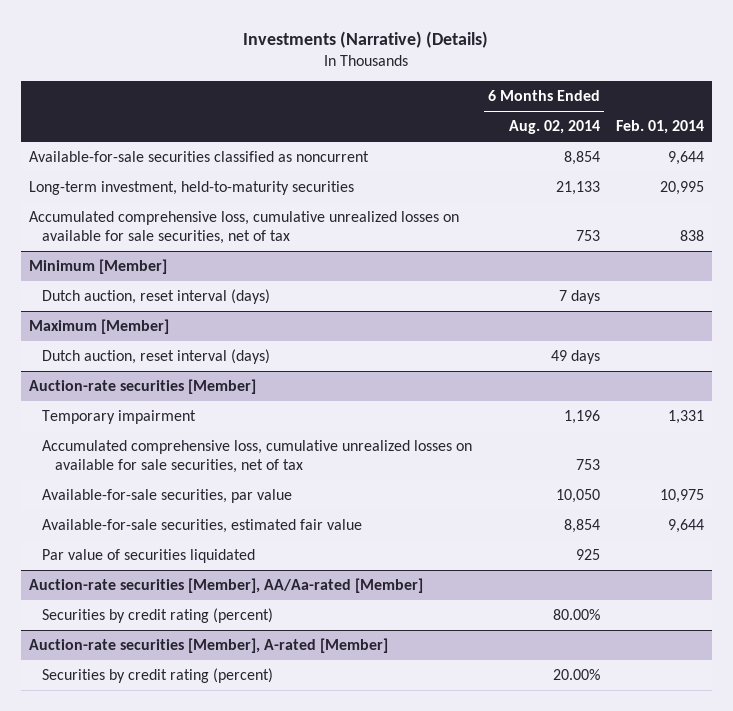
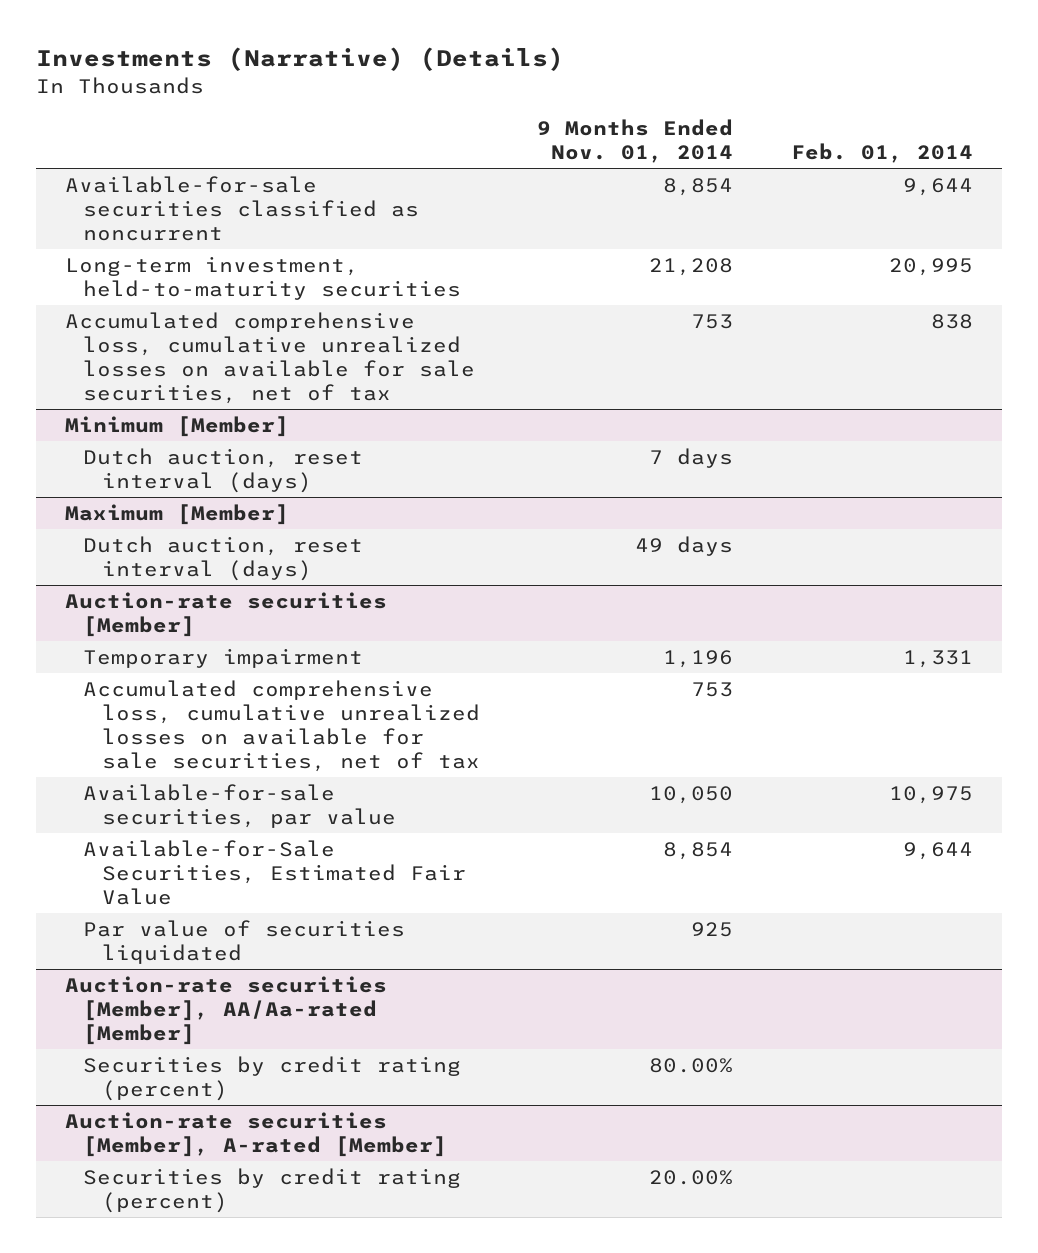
- | 6 Months Ended Aug. 02, 2014 | Feb. 01, 2014
+ | 9 Months Ended Nov. 01, 2014 | Feb. 01, 2014
@ Auction-rate securities [Member]
- Available-for-sale securities, estimated fair value | 8,854 | 9,644
+ Available-for-Sale Securities, Estimated Fair Value | 8,854 | 9,644

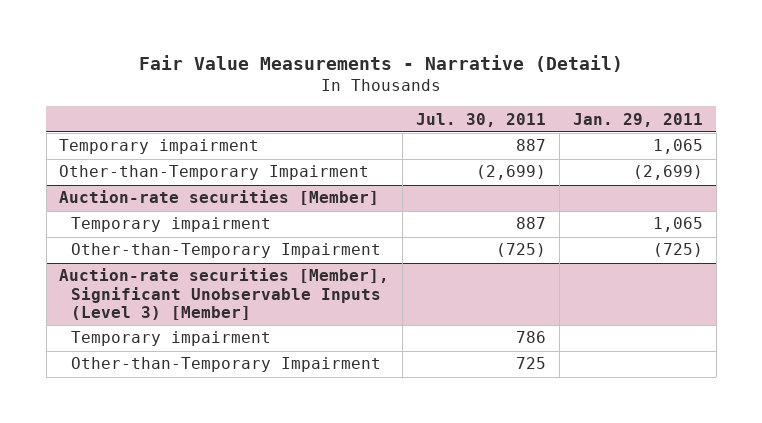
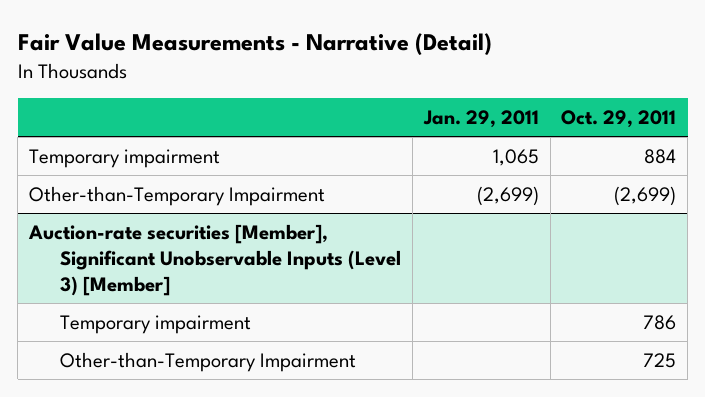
- | Jul. 30, 2011 | Jan. 29, 2011
+ | Jan. 29, 2011 | Oct. 29, 2011
- Auction-rate securities [Member]
- Temporary impairment | 887 | 1,065
- Other-than-Temporary Impairment | (725) | (725)

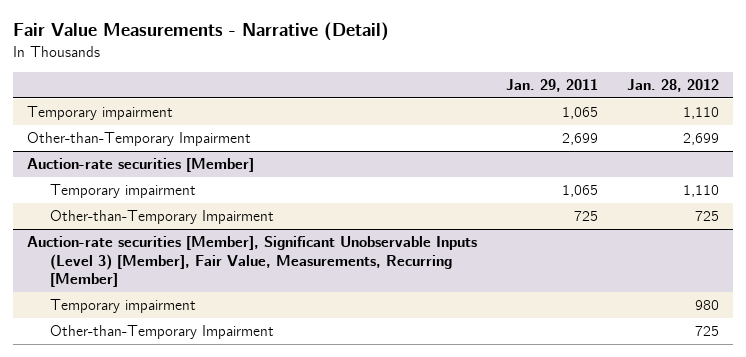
- | Jan. 29, 2011 | Oct. 29, 2011
+ | Jan. 29, 2011 | Jan. 28, 2012
- Other-than-Temporary Impairment | (2,699) | (2,699)
- Auction-rate securities [Member], Significant Unobservable Inputs (Level 3) [Member]
+ Other-than-Temporary Impairment | 2,699 | 2,699
+ Auction-rate securities [Member]
+ Temporary impairment | 1,065 | 1,110
+ Other-than-Temporary Impairment | 725 | 725
+ Auction-rate securities [Member], Significant Unobservable Inputs (Level 3) [Member], Fair Value, Measurements, Recurring [Member]

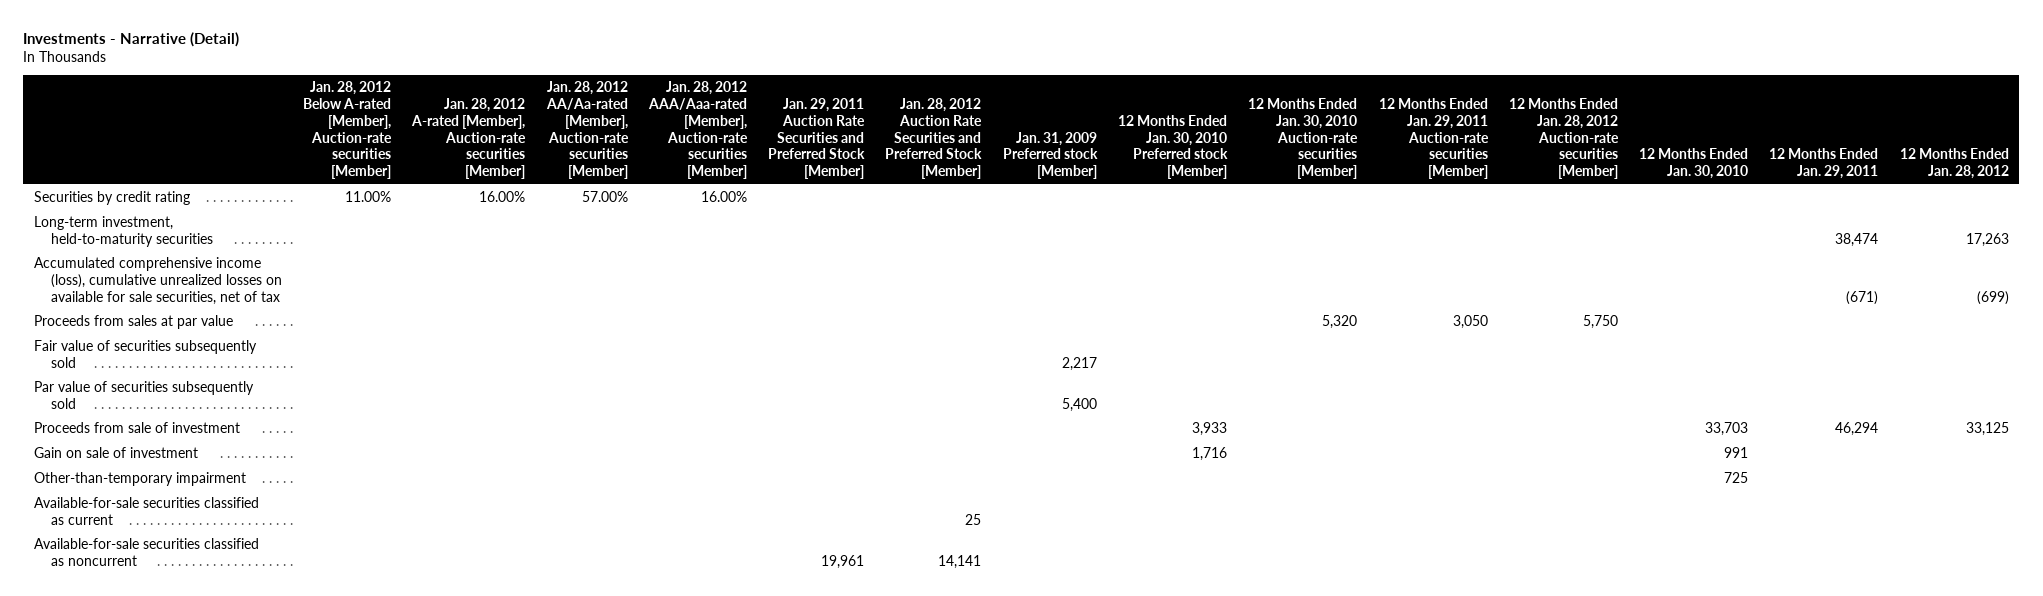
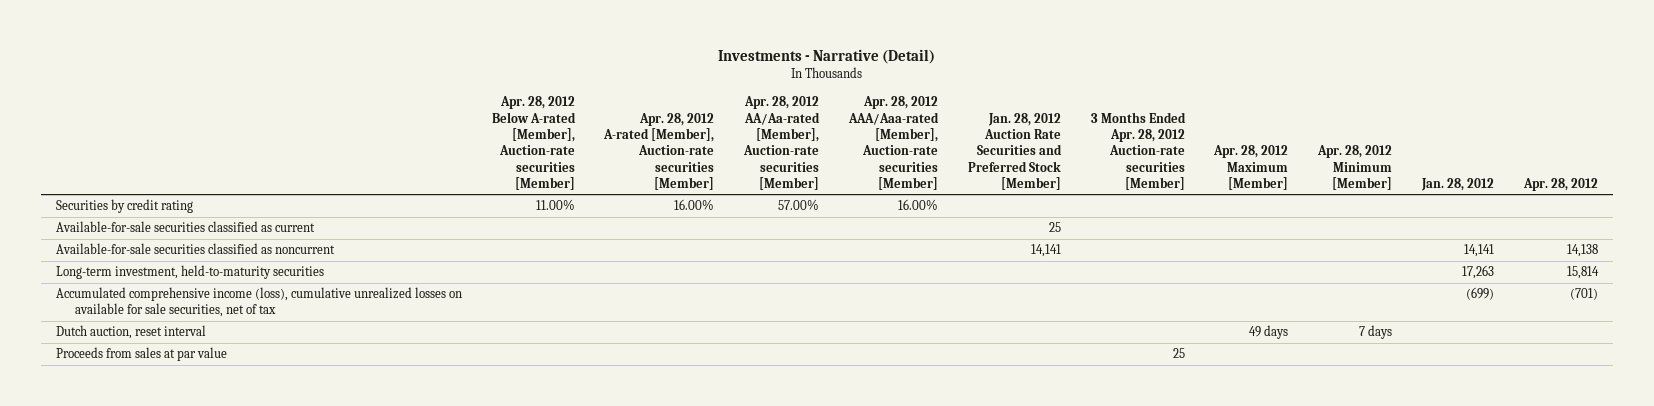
- | Jan. 28, 2012 Below A-rated [Member], Auction-rate securities [Member] | Jan. 28, 2012 A-rated [Member], Auction-rate securities [Member] | Jan. 28, 2012 AA/Aa-rated [Member], Auction-rate securities [Member] | Jan. 28, 2012 AAA/Aaa-rated [Member], Auction-rate securities [Member] | Jan. 29, 2011 Auction Rate Securities and Preferred Stock [Member] | Jan. 28, 2012 Auction Rate Securities and Preferred Stock [Member] | Jan. 31, 2009 Preferred stock [Member] | 12 Months Ended Jan. 30, 2010 Preferred stock [Member] | 12 Months Ended Jan. 30, 2010 Auction-rate securities [Member] | 12 Months Ended Jan. 29, 2011 Auction-rate securities [Member] | 12 Months Ended Jan. 28, 2012 Auction-rate securities [Member] | 12 Months Ended Jan. 30, 2010 | 12 Months Ended Jan. 29, 2011 | 12 Months Ended Jan. 28, 2012
+ | Apr. 28, 2012 Below A-rated [Member], Auction-rate securities [Member] | Apr. 28, 2012 A-rated [Member], Auction-rate securities [Member] | Apr. 28, 2012 AA/Aa-rated [Member], Auction-rate securities [Member] | Apr. 28, 2012 AAA/Aaa-rated [Member], Auction-rate securities [Member] | Jan. 28, 2012 Auction Rate Securities and Preferred Stock [Member] | 3 Months Ended Apr. 28, 2012 Auction-rate securities [Member] | Apr. 28, 2012 Maximum [Member] | Apr. 28, 2012 Minimum [Member] | Jan. 28, 2012 | Apr. 28, 2012
moved up: Available-for-sale securities classified as current | | | | | 25 | | | | |
moved up: Available-for-sale securities classified as noncurrent | | | | | 14,141 | | | | 14,141 | 14,138
+ Dutch auction, reset interval | | | | | | | 49 days | 7 days | |
- Fair value of securities subsequently sold | | | | | | | 2,217 | | | | | | |
- Par value of securities subsequently sold | | | | | | | 5,400 | | | | | | |
- Proceeds from sale of investment | | | | | | | | 3,933 | | | | 33,703 | 46,294 | 33,125
- Gain on sale of investment | | | | | | | | 1,716 | | | | 991 | |
- Other-than-temporary impairment | | | | | | | | | | | | 725 | |

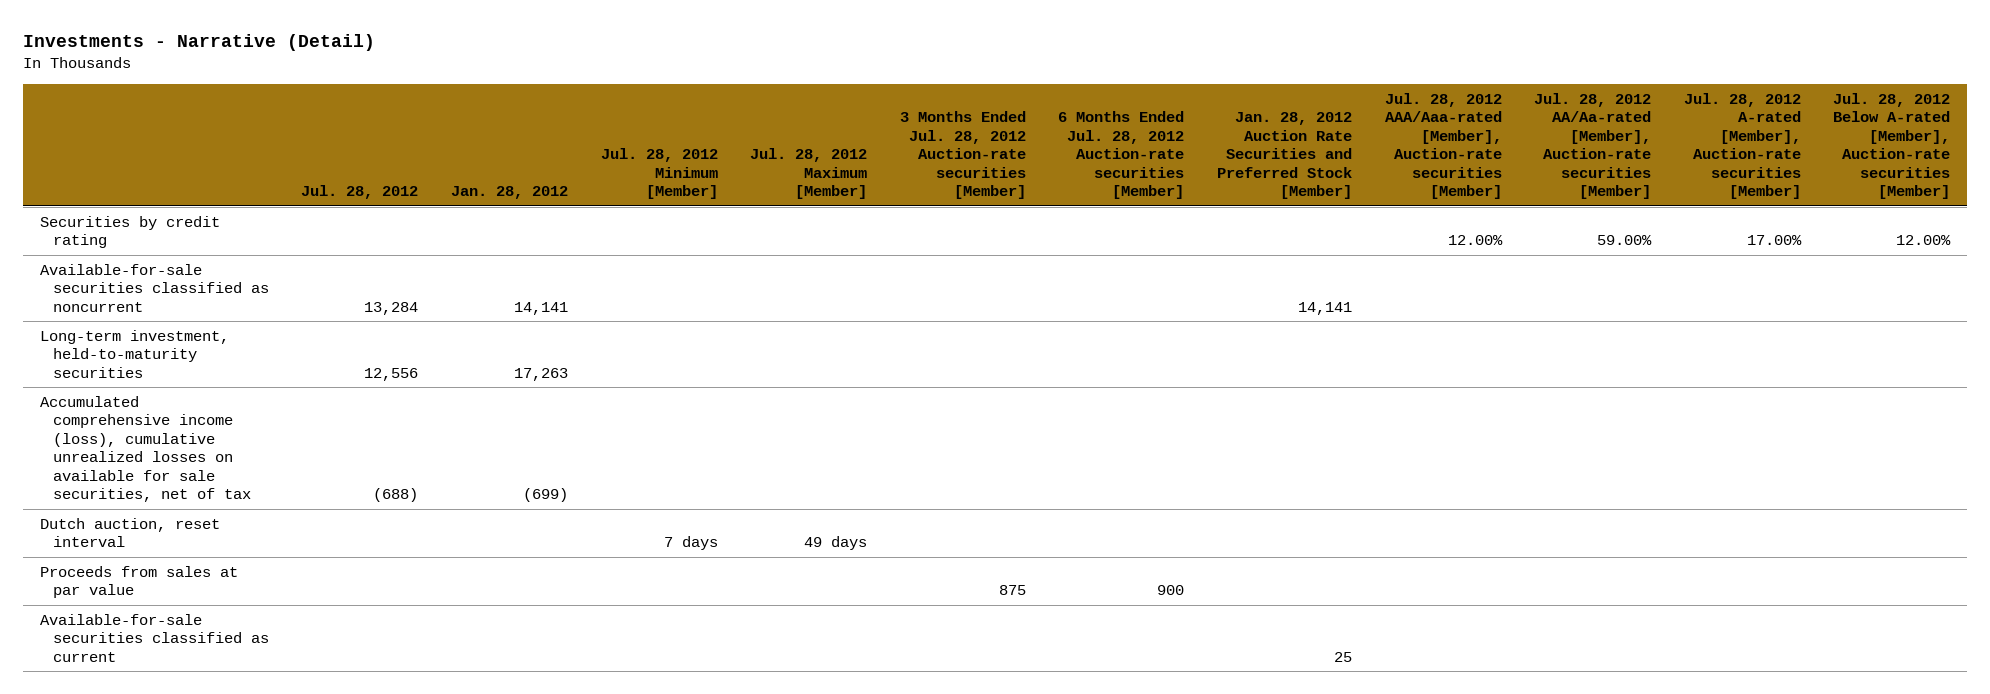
- | Apr. 28, 2012 Below A-rated [Member], Auction-rate securities [Member] | Apr. 28, 2012 A-rated [Member], Auction-rate securities [Member] | Apr. 28, 2012 AA/Aa-rated [Member], Auction-rate securities [Member] | Apr. 28, 2012 AAA/Aaa-rated [Member], Auction-rate securities [Member] | Jan. 28, 2012 Auction Rate Securities and Preferred Stock [Member] | 3 Months Ended Apr. 28, 2012 Auction-rate securities [Member] | Apr. 28, 2012 Maximum [Member] | Apr. 28, 2012 Minimum [Member] | Jan. 28, 2012 | Apr. 28, 2012
+ | Jul. 28, 2012 | Jan. 28, 2012 | Jul. 28, 2012 Minimum [Member] | Jul. 28, 2012 Maximum [Member] | 3 Months Ended Jul. 28, 2012 Auction-rate securities [Member] | 6 Months Ended Jul. 28, 2012 Auction-rate securities [Member] | Jan. 28, 2012 Auction Rate Securities and Preferred Stock [Member] | Jul. 28, 2012 AAA/Aaa-rated [Member], Auction-rate securities [Member] | Jul. 28, 2012 AA/Aa-rated [Member], Auction-rate securities [Member] | Jul. 28, 2012 A-rated [Member], Auction-rate securities [Member] | Jul. 28, 2012 Below A-rated [Member], Auction-rate securities [Member]
moved down: Available-for-sale securities classified as current | | | | | | | 25 | | | |

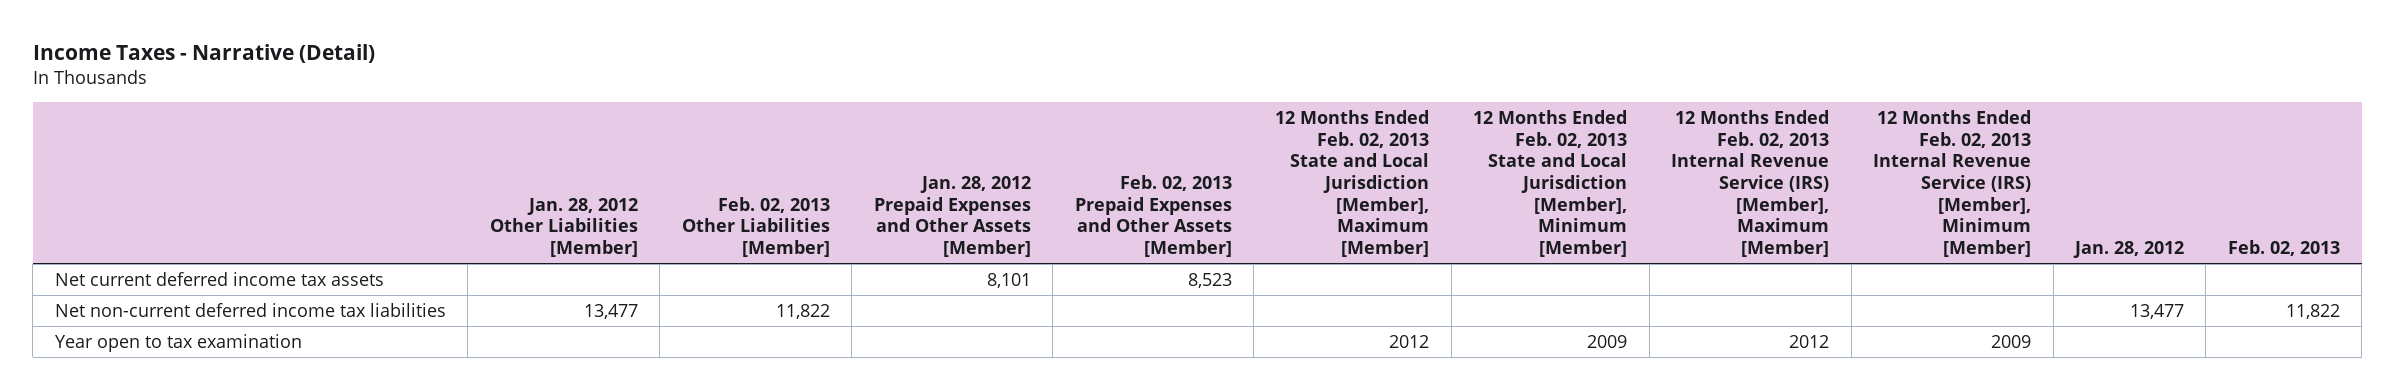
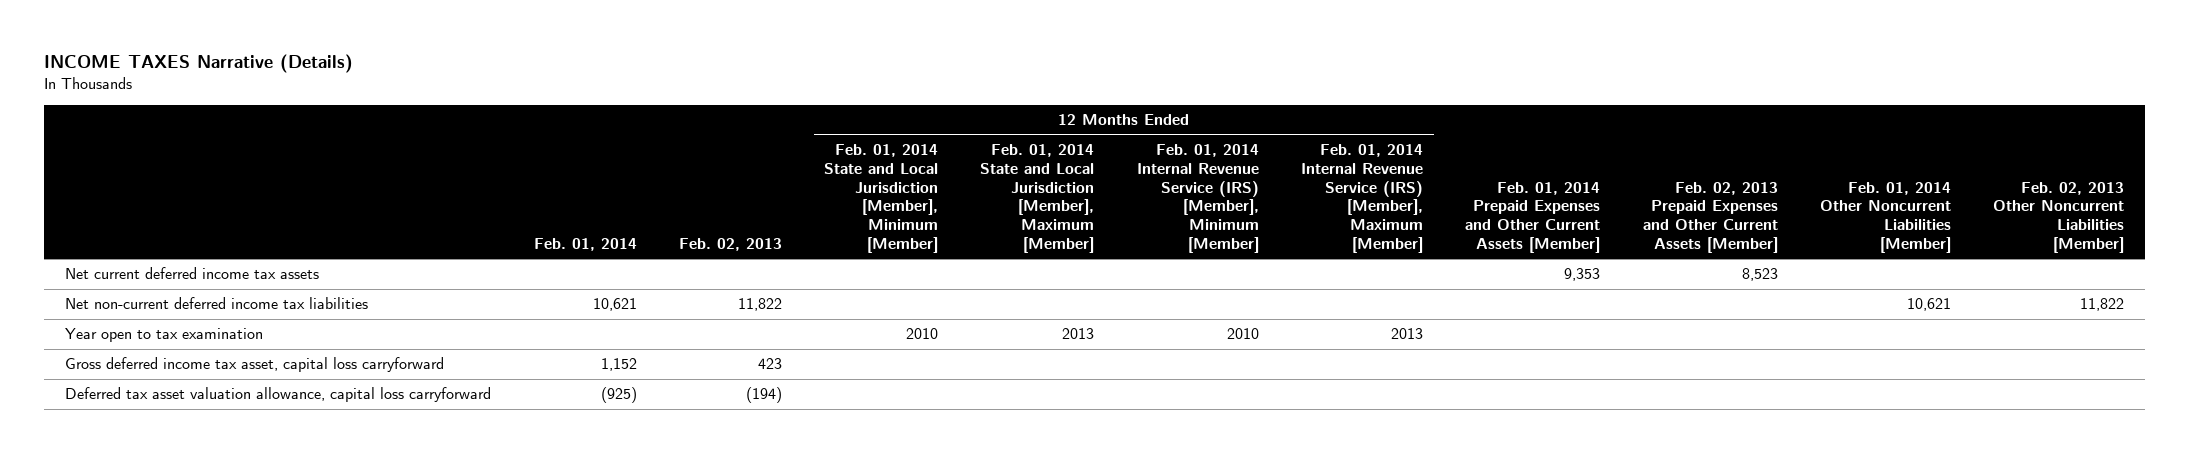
- Income Taxes - Narrative (Detail)
+ INCOME TAXES Narrative (Details)
- | Jan. 28, 2012 Other Liabilities [Member] | Feb. 02, 2013 Other Liabilities [Member] | Jan. 28, 2012 Prepaid Expenses and Other Assets [Member] | Feb. 02, 2013 Prepaid Expenses and Other Assets [Member] | 12 Months Ended Feb. 02, 2013 State and Local Jurisdiction [Member], Maximum [Member] | 12 Months Ended Feb. 02, 2013 State and Local Jurisdiction [Member], Minimum [Member] | 12 Months Ended Feb. 02, 2013 Internal Revenue Service (IRS) [Member], Maximum [Member] | 12 Months Ended Feb. 02, 2013 Internal Revenue Service (IRS) [Member], Minimum [Member] | Jan. 28, 2012 | Feb. 02, 2013
+ | Feb. 01, 2014 | Feb. 02, 2013 | 12 Months Ended Feb. 01, 2014 State and Local Jurisdiction [Member], Minimum [Member] | 12 Months Ended Feb. 01, 2014 State and Local Jurisdiction [Member], Maximum [Member] | 12 Months Ended Feb. 01, 2014 Internal Revenue Service (IRS) [Member], Minimum [Member] | 12 Months Ended Feb. 01, 2014 Internal Revenue Service (IRS) [Member], Maximum [Member] | Feb. 01, 2014 Prepaid Expenses and Other Current Assets [Member] | Feb. 02, 2013 Prepaid Expenses and Other Current Assets [Member] | Feb. 01, 2014 Other Noncurrent Liabilities [Member] | Feb. 02, 2013 Other Noncurrent Liabilities [Member]
+ Gross deferred income tax asset, capital loss carryforward | 1,152 | 423 | | | | | | | |
+ Deferred tax asset valuation allowance, capital loss carryforward | (925) | (194) | | | | | | | |

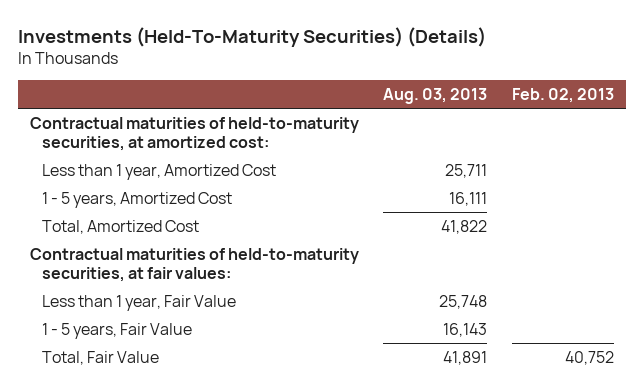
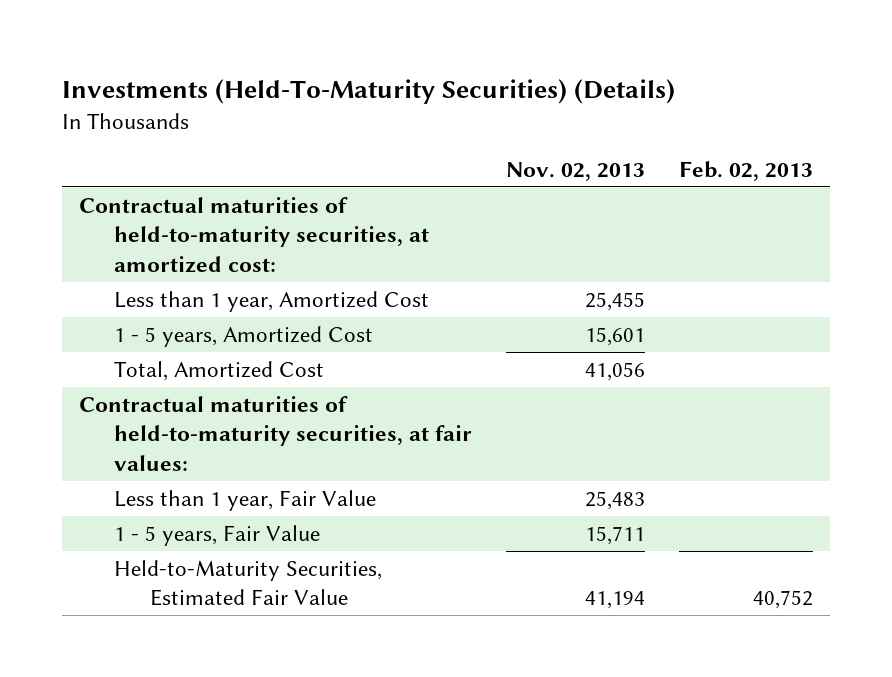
- | Aug. 03, 2013 | Feb. 02, 2013
+ | Nov. 02, 2013 | Feb. 02, 2013
- Total, Fair Value | 41,891 | 40,752
+ Held-to-Maturity Securities, Estimated Fair Value | 41,194 | 40,752

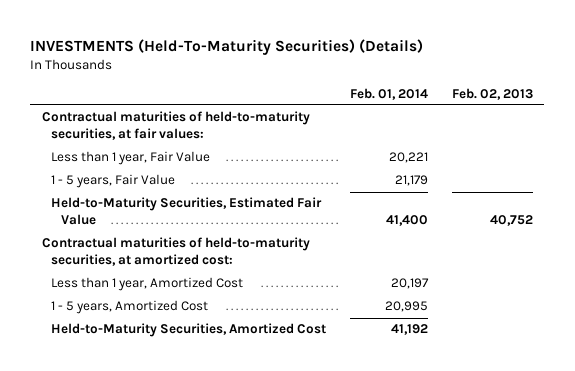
- Investments (Held-To-Maturity Securities) (Details)
+ INVESTMENTS (Held-To-Maturity Securities) (Details)
- | Nov. 02, 2013 | Feb. 02, 2013
+ | Feb. 01, 2014 | Feb. 02, 2013
- Total, Amortized Cost | 41,056 |
moved down: Contractual maturities of held-to-maturity securities, at amortized cost:
moved down: Less than 1 year, Amortized Cost | 20,197 |
moved down: 1 - 5 years, Amortized Cost | 20,995 |
+ Held-to-Maturity Securities, Amortized Cost | 41,192 |

